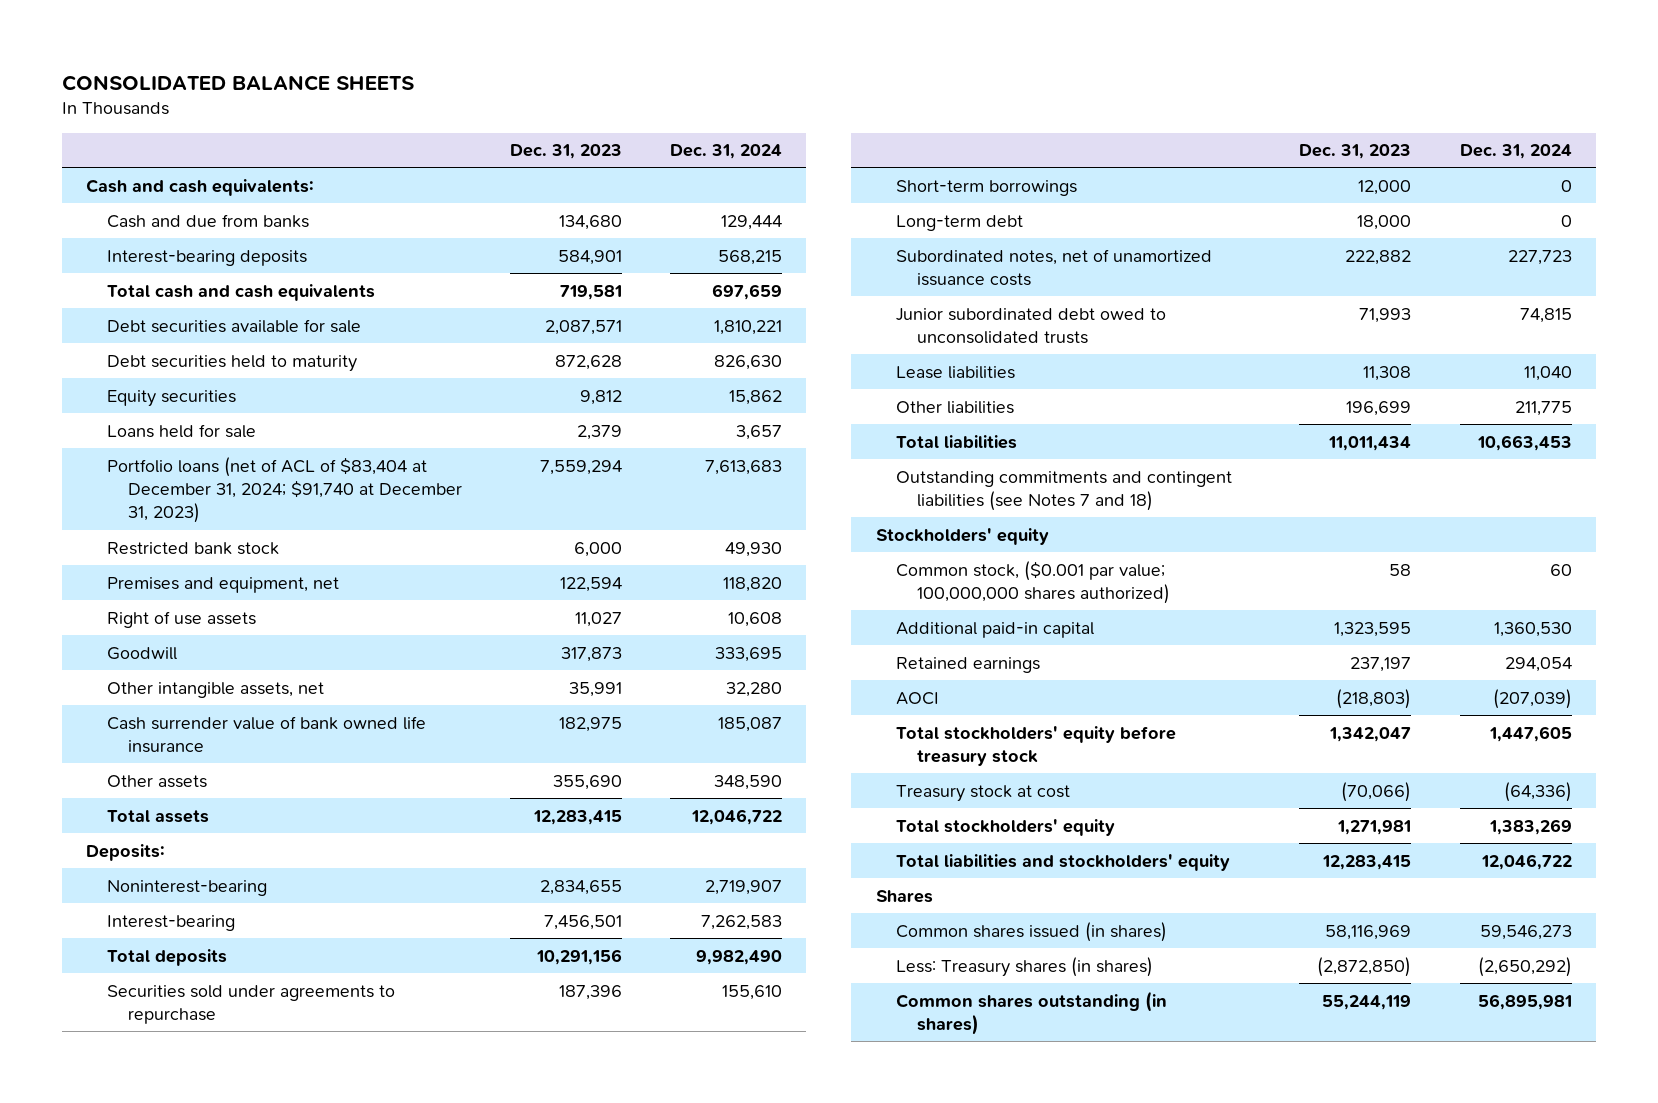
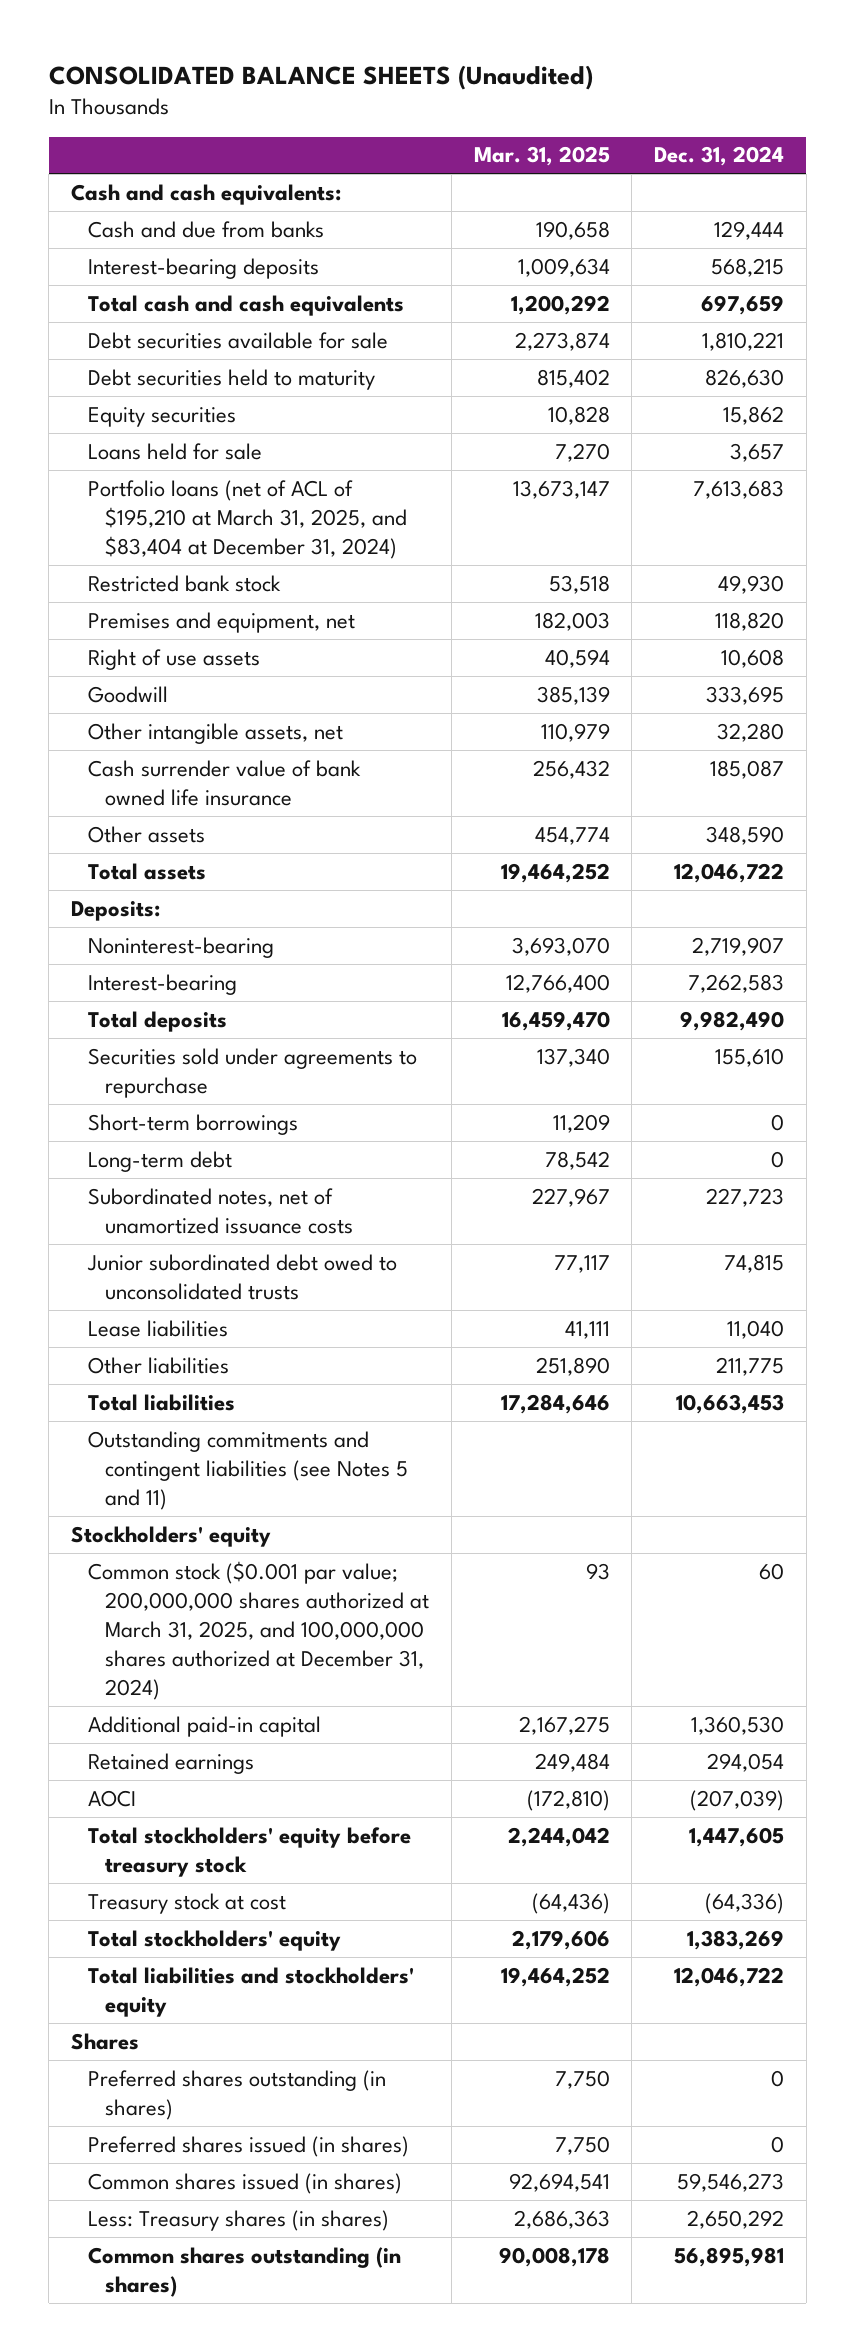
- CONSOLIDATED BALANCE SHEETS
+ CONSOLIDATED BALANCE SHEETS (Unaudited)
- | Dec. 31, 2023 | Dec. 31, 2024
+ | Mar. 31, 2025 | Dec. 31, 2024
- Portfolio loans (net of ACL of $83,404 at December 31, 2024; $91,740 at December 31, 2023) | 7,559,294 | 7,613,683
+ Portfolio loans (net of ACL of $195,210 at March 31, 2025, and $83,404 at December 31, 2024) | 13,673,147 | 7,613,683
- Outstanding commitments and contingent liabilities (see Notes 7 and 18)
+ Outstanding commitments and contingent liabilities (see Notes 5 and 11)
- Common stock, ($0.001 par value; 100,000,000 shares authorized) | 58 | 60
+ Common stock ($0.001 par value; 200,000,000 shares authorized at March 31, 2025, and 100,000,000 shares authorized at December 31, 2024) | 93 | 60
+ Preferred shares outstanding (in shares) | 7,750 | 0
+ Preferred shares issued (in shares) | 7,750 | 0
- Less: Treasury shares (in shares) | (2,872,850) | (2,650,292)
+ Less: Treasury shares (in shares) | 2,686,363 | 2,650,292

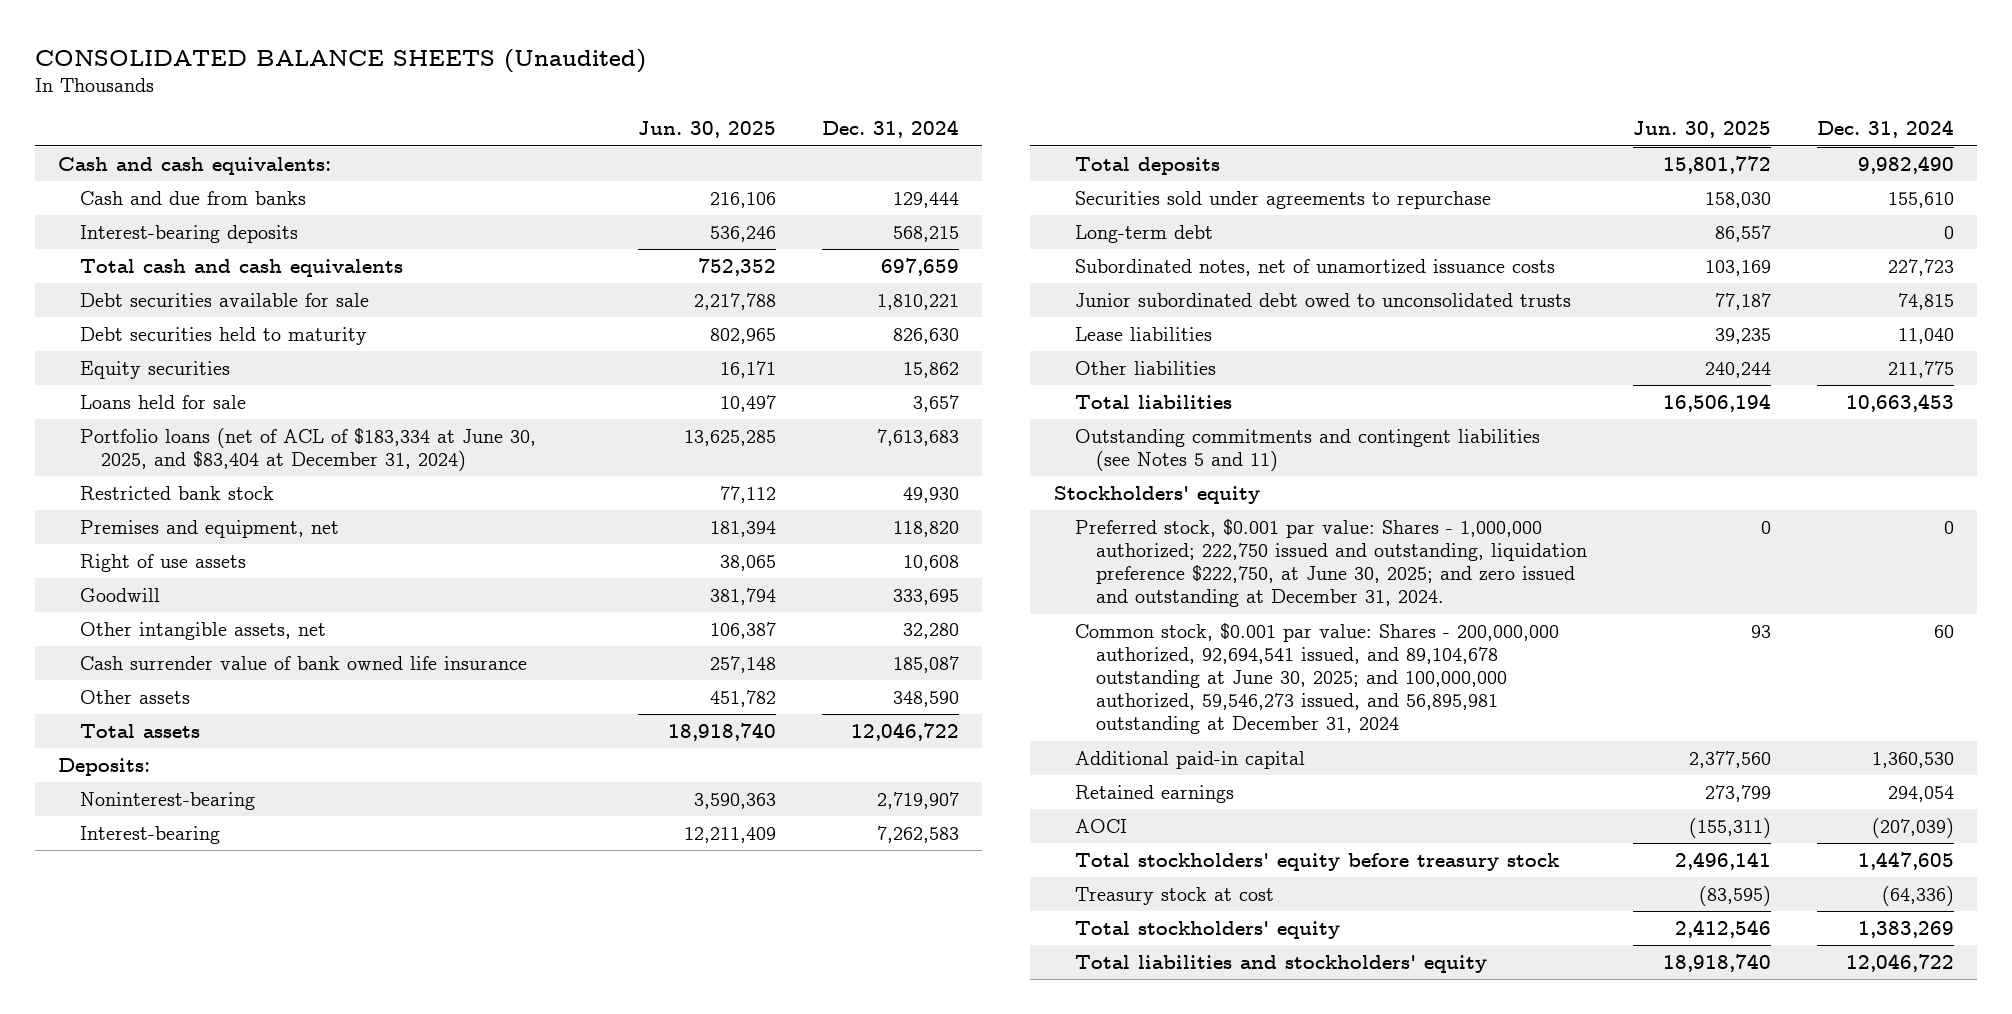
- | Mar. 31, 2025 | Dec. 31, 2024
+ | Jun. 30, 2025 | Dec. 31, 2024
- Portfolio loans (net of ACL of $195,210 at March 31, 2025, and $83,404 at December 31, 2024) | 13,673,147 | 7,613,683
+ Portfolio loans (net of ACL of $183,334 at June 30, 2025, and $83,404 at December 31, 2024) | 13,625,285 | 7,613,683
- Short-term borrowings | 11,209 | 0
- Common stock ($0.001 par value; 200,000,000 shares authorized at March 31, 2025, and 100,000,000 shares authorized at December 31, 2024) | 93 | 60
+ Preferred stock, $0.001 par value: Shares - 1,000,000 authorized; 222,750 issued and outstanding, liquidation preference $222,750, at June 30, 2025; and zero issued and outstanding at December 31, 2024. | 0 | 0
+ Common stock, $0.001 par value: Shares - 200,000,000 authorized, 92,694,541 issued, and 89,104,678 outstanding at June 30, 2025; and 100,000,000 authorized, 59,546,273 issued, and 56,895,981 outstanding at December 31, 2024 | 93 | 60
- Shares
- Preferred shares outstanding (in shares) | 7,750 | 0
- Preferred shares issued (in shares) | 7,750 | 0
- Common shares issued (in shares) | 92,694,541 | 59,546,273
- Less: Treasury shares (in shares) | 2,686,363 | 2,650,292
- Common shares outstanding (in shares) | 90,008,178 | 56,895,981

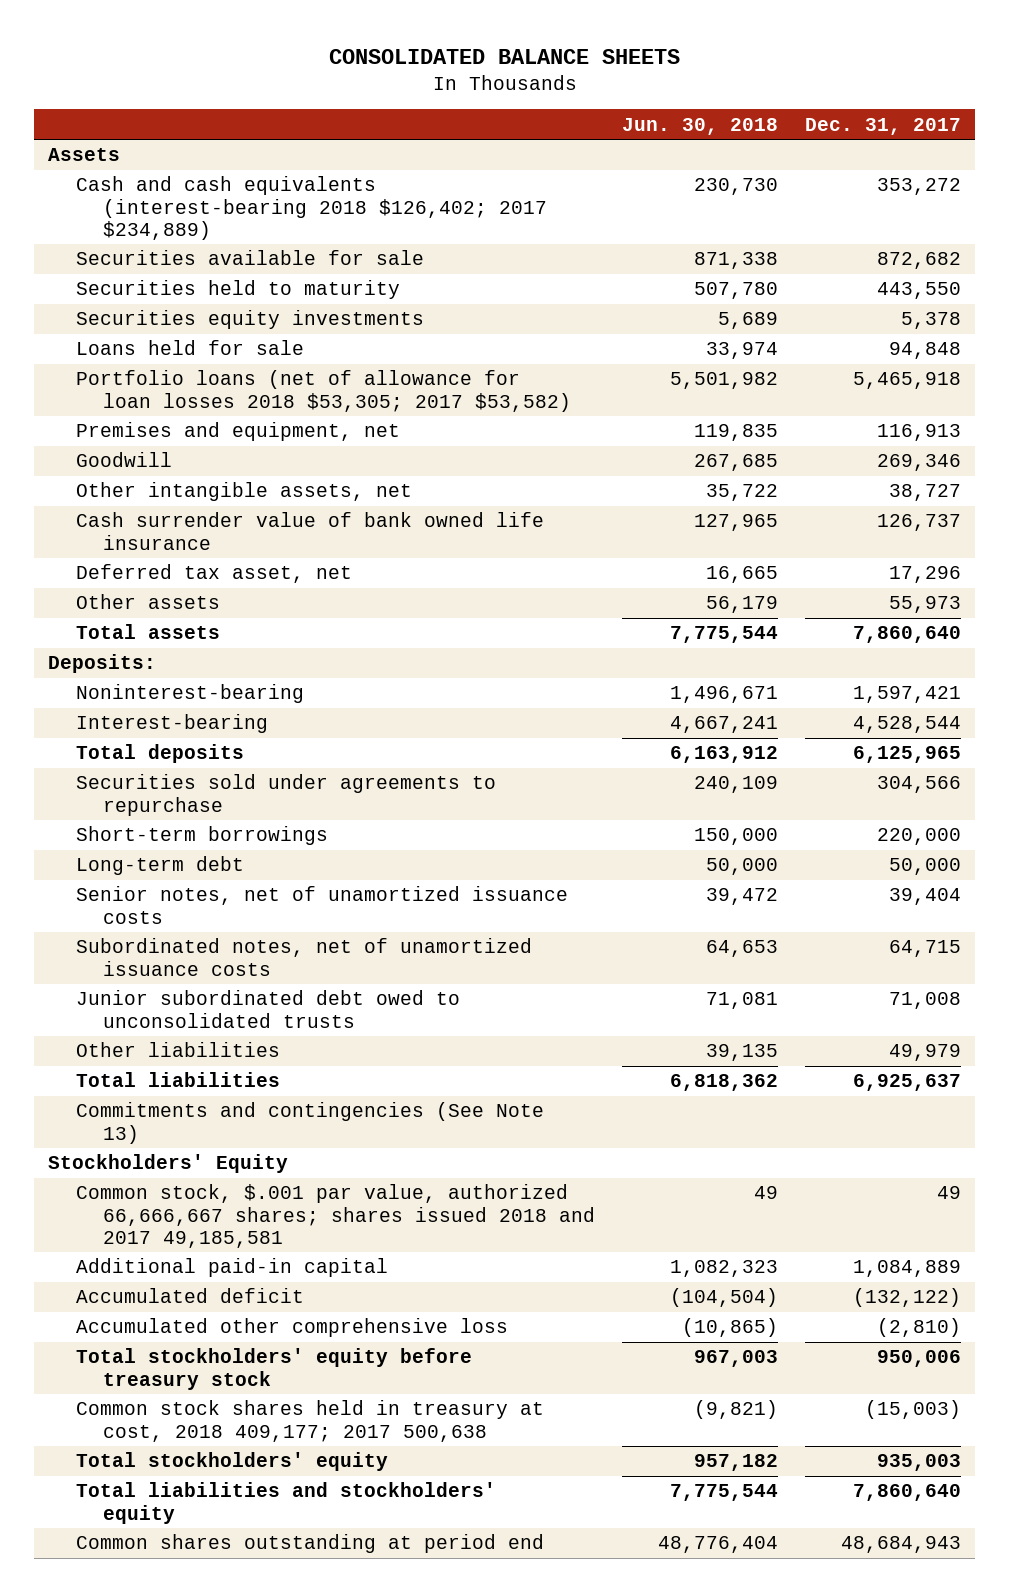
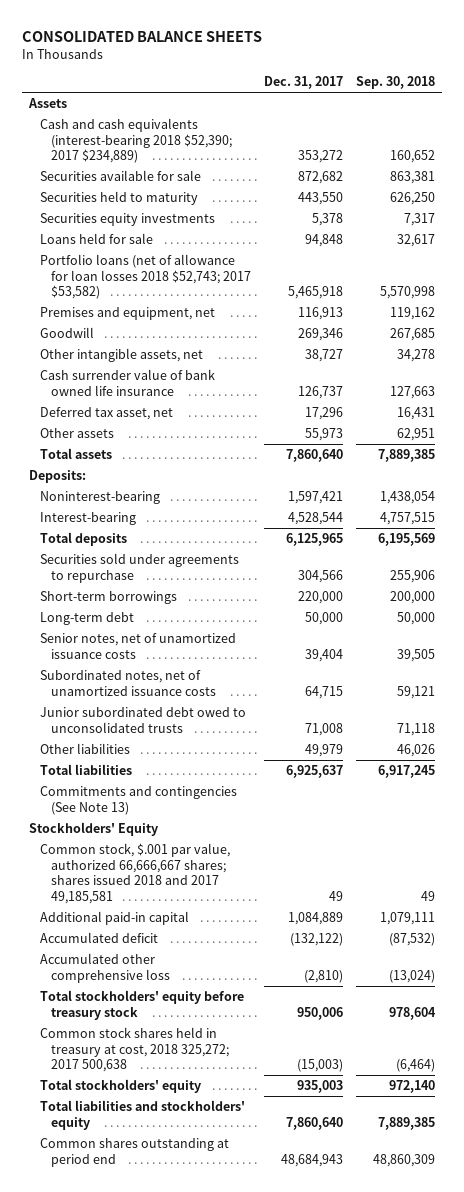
- | Jun. 30, 2018 | Dec. 31, 2017
+ | Dec. 31, 2017 | Sep. 30, 2018
- Cash and cash equivalents (interest-bearing 2018 $126,402; 2017 $234,889) | 230,730 | 353,272
+ Cash and cash equivalents (interest-bearing 2018 $52,390; 2017 $234,889) | 353,272 | 160,652
- Portfolio loans (net of allowance for loan losses 2018 $53,305; 2017 $53,582) | 5,501,982 | 5,465,918
+ Portfolio loans (net of allowance for loan losses 2018 $52,743; 2017 $53,582) | 5,465,918 | 5,570,998
- Common stock shares held in treasury at cost, 2018 409,177; 2017 500,638 | (9,821) | (15,003)
+ Common stock shares held in treasury at cost, 2018 325,272; 2017 500,638 | (15,003) | (6,464)

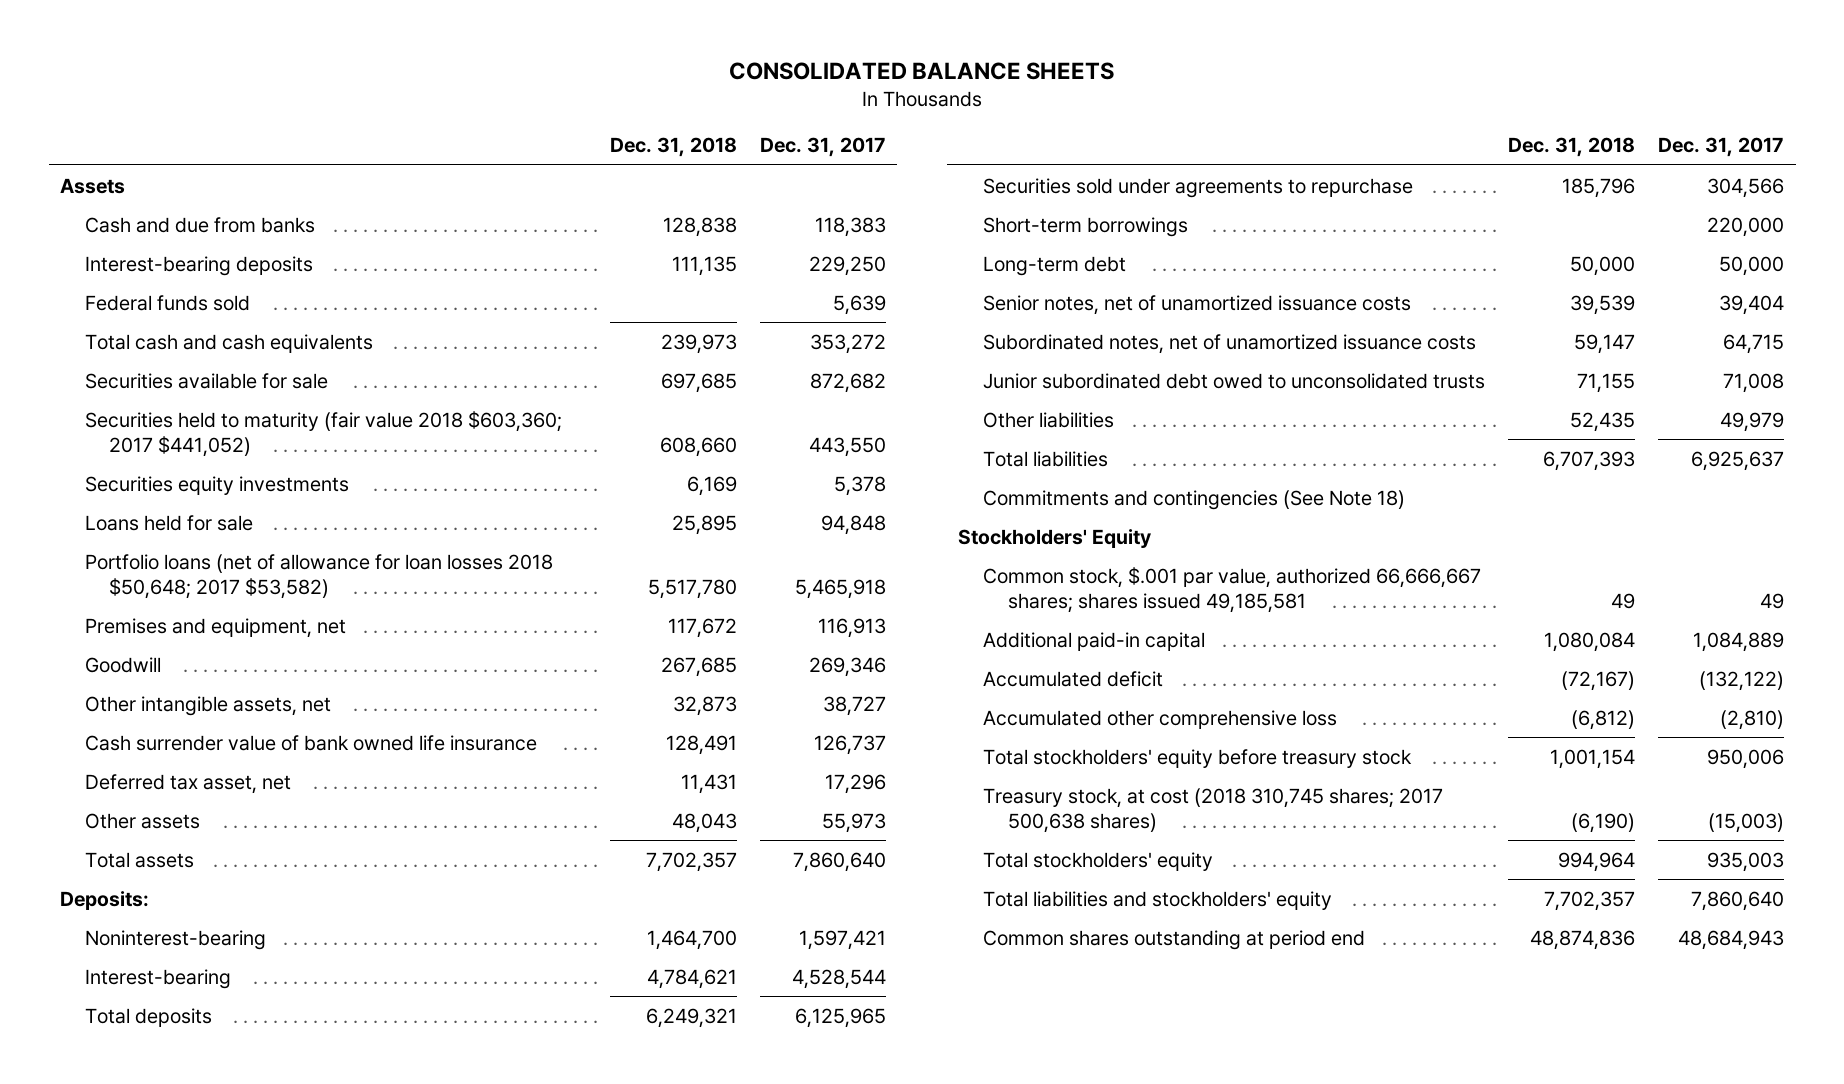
- | Dec. 31, 2017 | Sep. 30, 2018
+ | Dec. 31, 2018 | Dec. 31, 2017
- Cash and cash equivalents (interest-bearing 2018 $52,390; 2017 $234,889) | 353,272 | 160,652
+ Cash and due from banks | 128,838 | 118,383
+ Interest-bearing deposits | 111,135 | 229,250
+ Federal funds sold | | 5,639
+ Total cash and cash equivalents | 239,973 | 353,272
- Securities held to maturity | 443,550 | 626,250
+ Securities held to maturity (fair value 2018 $603,360; 2017 $441,052) | 608,660 | 443,550
- Portfolio loans (net of allowance for loan losses 2018 $52,743; 2017 $53,582) | 5,465,918 | 5,570,998
+ Portfolio loans (net of allowance for loan losses 2018 $50,648; 2017 $53,582) | 5,517,780 | 5,465,918
- Commitments and contingencies (See Note 13)
+ Commitments and contingencies (See Note 18)
- Common stock, $.001 par value, authorized 66,666,667 shares; shares issued 2018 and 2017 49,185,581 | 49 | 49
+ Common stock, $.001 par value, authorized 66,666,667 shares; shares issued 49,185,581 | 49 | 49
- Common stock shares held in treasury at cost, 2018 325,272; 2017 500,638 | (15,003) | (6,464)
+ Treasury stock, at cost (2018 310,745 shares; 2017 500,638 shares) | (6,190) | (15,003)

